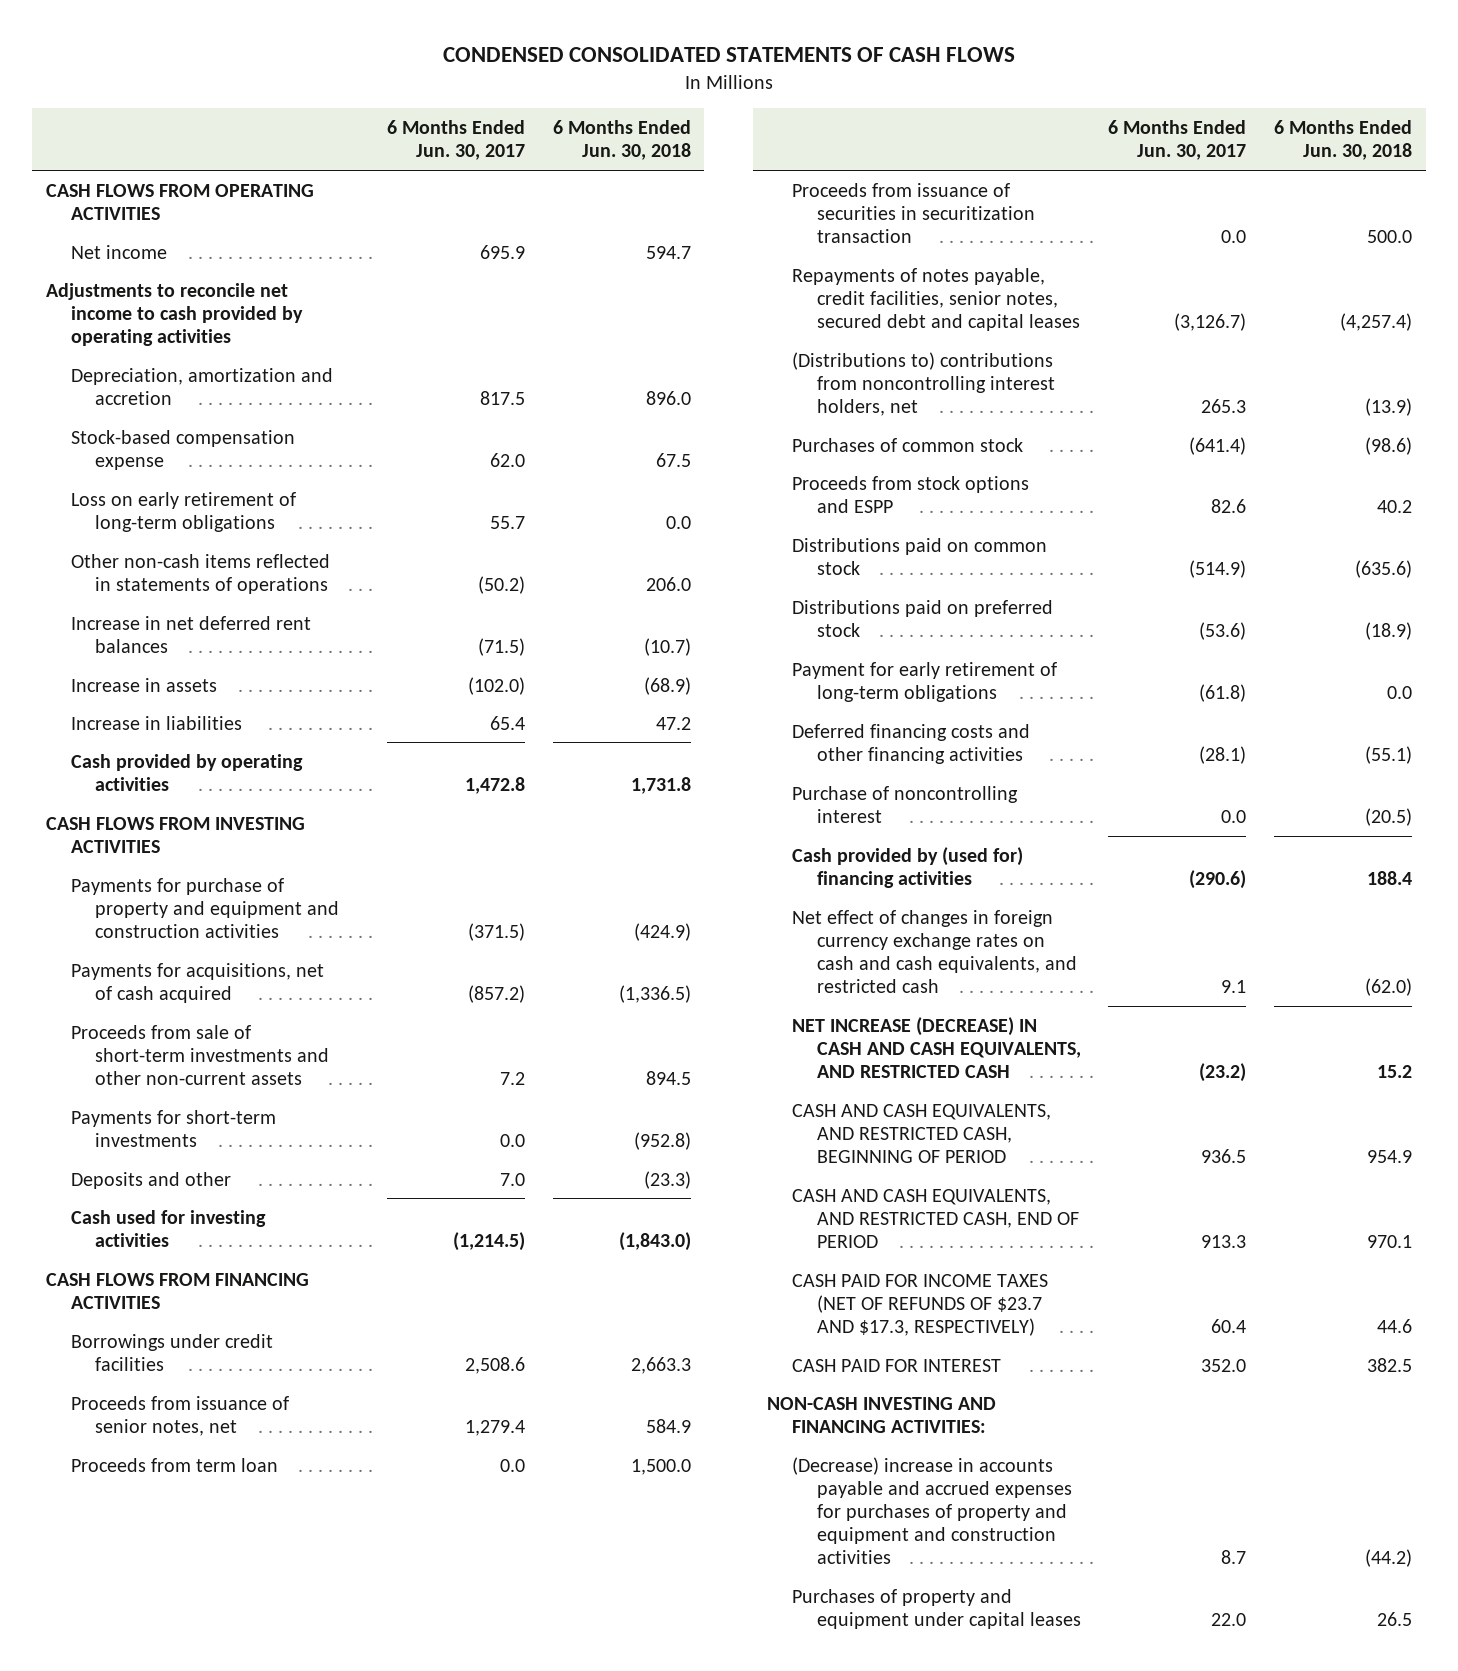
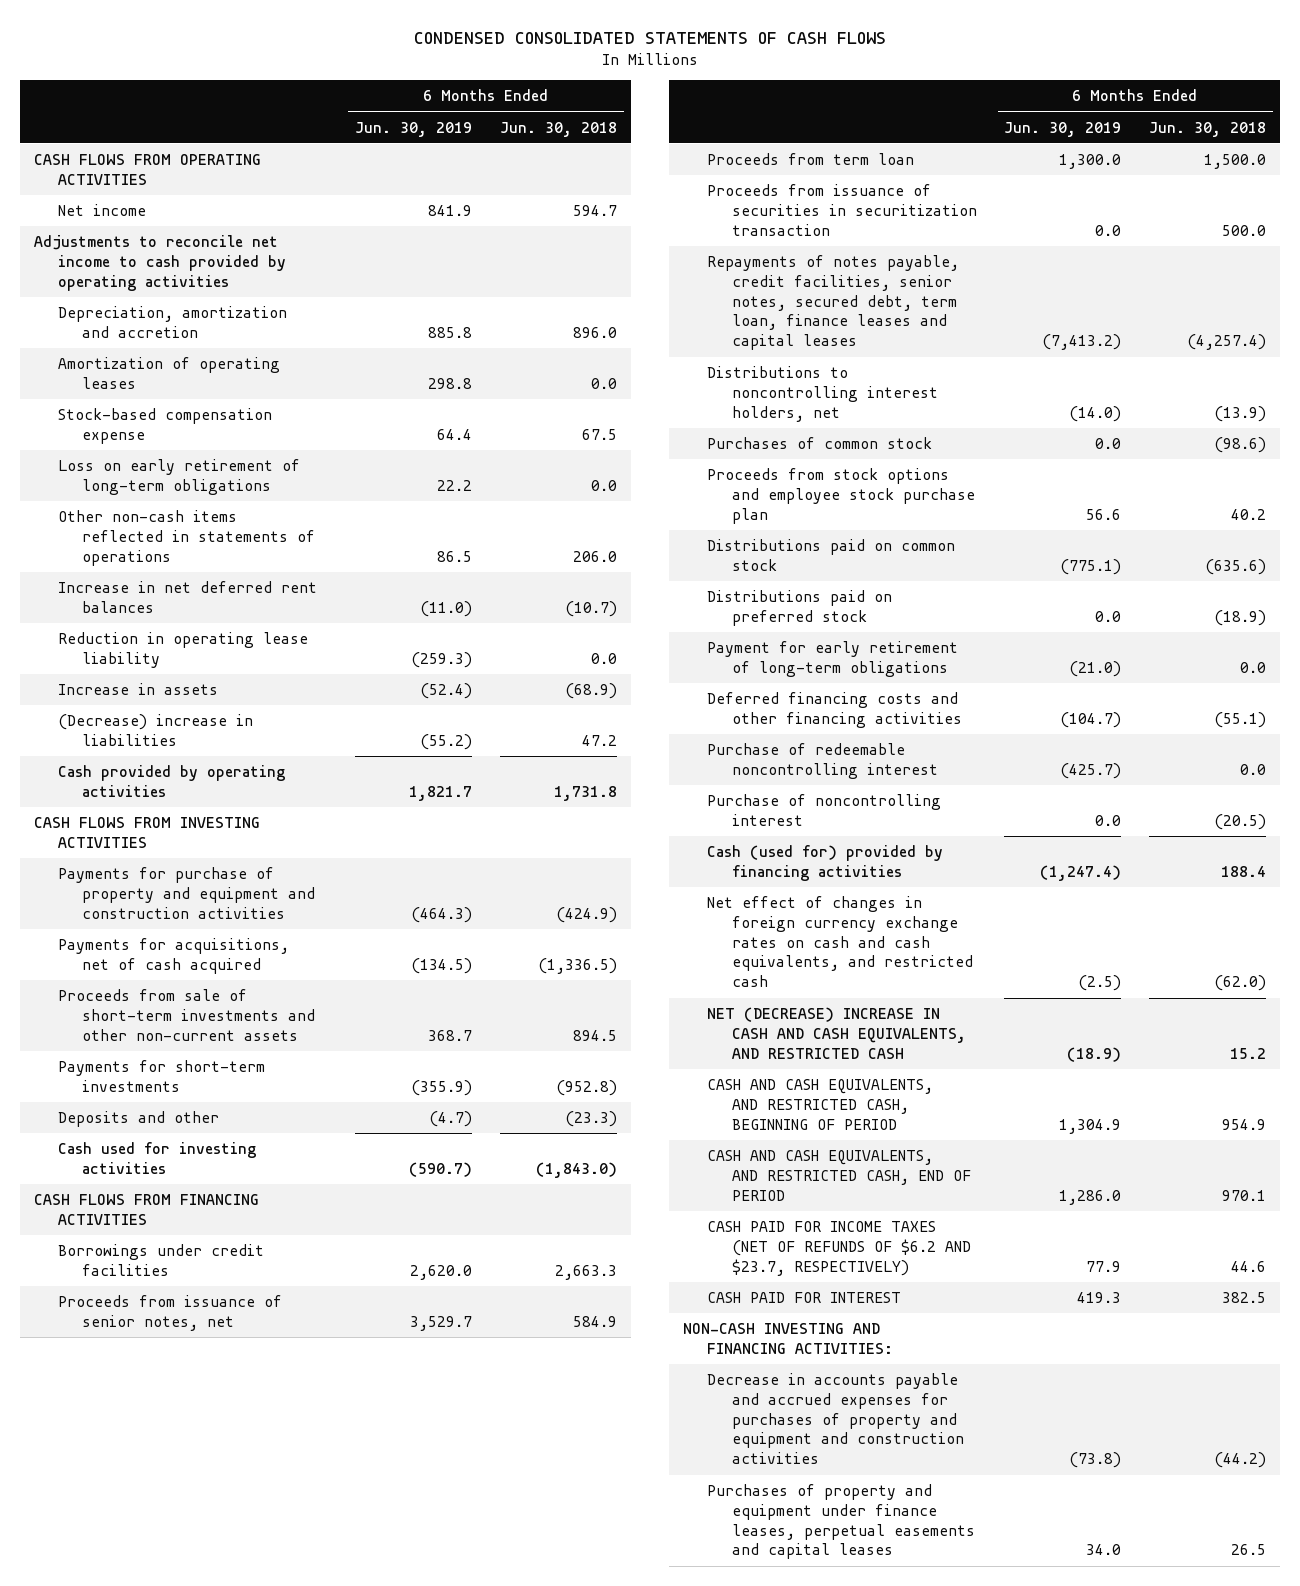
- | 6 Months Ended Jun. 30, 2017 | 6 Months Ended Jun. 30, 2018
+ | 6 Months Ended Jun. 30, 2019 | 6 Months Ended Jun. 30, 2018
+ Amortization of operating leases | 298.8 | 0.0
+ Reduction in operating lease liability | (259.3) | 0.0
- Increase in liabilities | 65.4 | 47.2
+ (Decrease) increase in liabilities | (55.2) | 47.2
- Repayments of notes payable, credit facilities, senior notes, secured debt and capital leases | (3,126.7) | (4,257.4)
- (Distributions to) contributions from noncontrolling interest holders, net | 265.3 | (13.9)
+ Repayments of notes payable, credit facilities, senior notes, secured debt, term loan, finance leases and capital leases | (7,413.2) | (4,257.4)
+ Distributions to noncontrolling interest holders, net | (14.0) | (13.9)
- Proceeds from stock options and ESPP | 82.6 | 40.2
+ Proceeds from stock options and employee stock purchase plan | 56.6 | 40.2
+ Purchase of redeemable noncontrolling interest | (425.7) | 0.0
- Cash provided by (used for) financing activities | (290.6) | 188.4
+ Cash (used for) provided by financing activities | (1,247.4) | 188.4
- NET INCREASE (DECREASE) IN CASH AND CASH EQUIVALENTS, AND RESTRICTED CASH | (23.2) | 15.2
+ NET (DECREASE) INCREASE IN CASH AND CASH EQUIVALENTS, AND RESTRICTED CASH | (18.9) | 15.2
- CASH PAID FOR INCOME TAXES (NET OF REFUNDS OF $23.7 AND $17.3, RESPECTIVELY) | 60.4 | 44.6
+ CASH PAID FOR INCOME TAXES (NET OF REFUNDS OF $6.2 AND $23.7, RESPECTIVELY) | 77.9 | 44.6
- (Decrease) increase in accounts payable and accrued expenses for purchases of property and equipment and construction activities | 8.7 | (44.2)
- Purchases of property and equipment under capital leases | 22.0 | 26.5
+ Decrease in accounts payable and accrued expenses for purchases of property and equipment and construction activities | (73.8) | (44.2)
+ Purchases of property and equipment under finance leases, perpetual easements and capital leases | 34.0 | 26.5

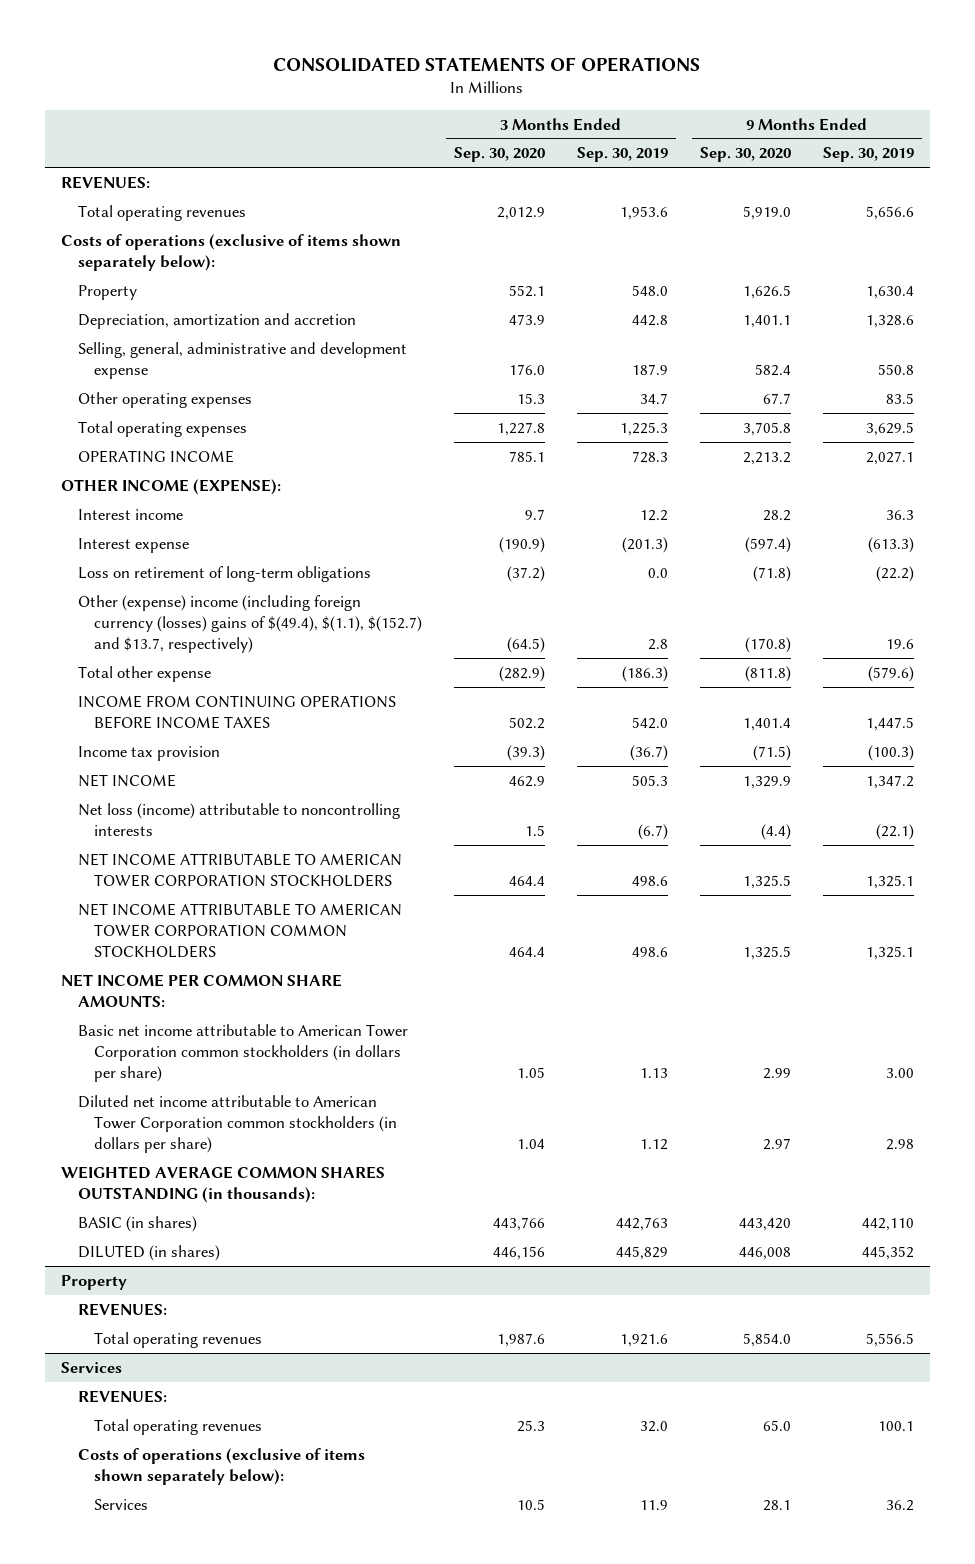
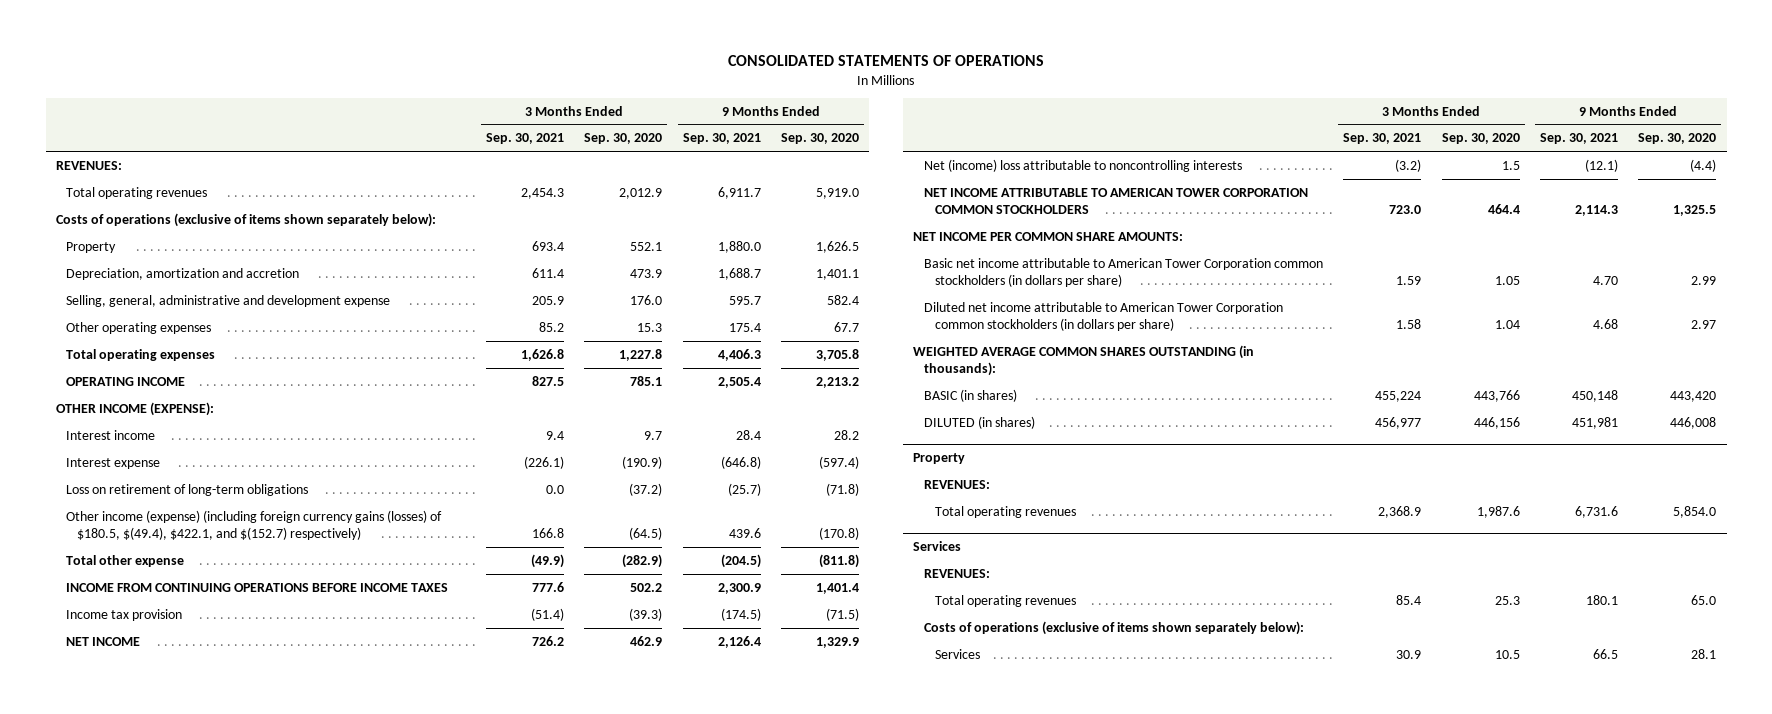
- | 3 Months Ended Sep. 30, 2020 | 3 Months Ended Sep. 30, 2019 | 9 Months Ended Sep. 30, 2020 | 9 Months Ended Sep. 30, 2019
+ | 3 Months Ended Sep. 30, 2021 | 3 Months Ended Sep. 30, 2020 | 9 Months Ended Sep. 30, 2021 | 9 Months Ended Sep. 30, 2020
- Other (expense) income (including foreign currency (losses) gains of $(49.4), $(1.1), $(152.7) and $13.7, respectively) | (64.5) | 2.8 | (170.8) | 19.6
+ Other income (expense) (including foreign currency gains (losses) of $180.5, $(49.4), $422.1, and $(152.7) respectively) | 166.8 | (64.5) | 439.6 | (170.8)
- Net loss (income) attributable to noncontrolling interests | 1.5 | (6.7) | (4.4) | (22.1)
- NET INCOME ATTRIBUTABLE TO AMERICAN TOWER CORPORATION STOCKHOLDERS | 464.4 | 498.6 | 1,325.5 | 1,325.1
+ Net (income) loss attributable to noncontrolling interests | (3.2) | 1.5 | (12.1) | (4.4)

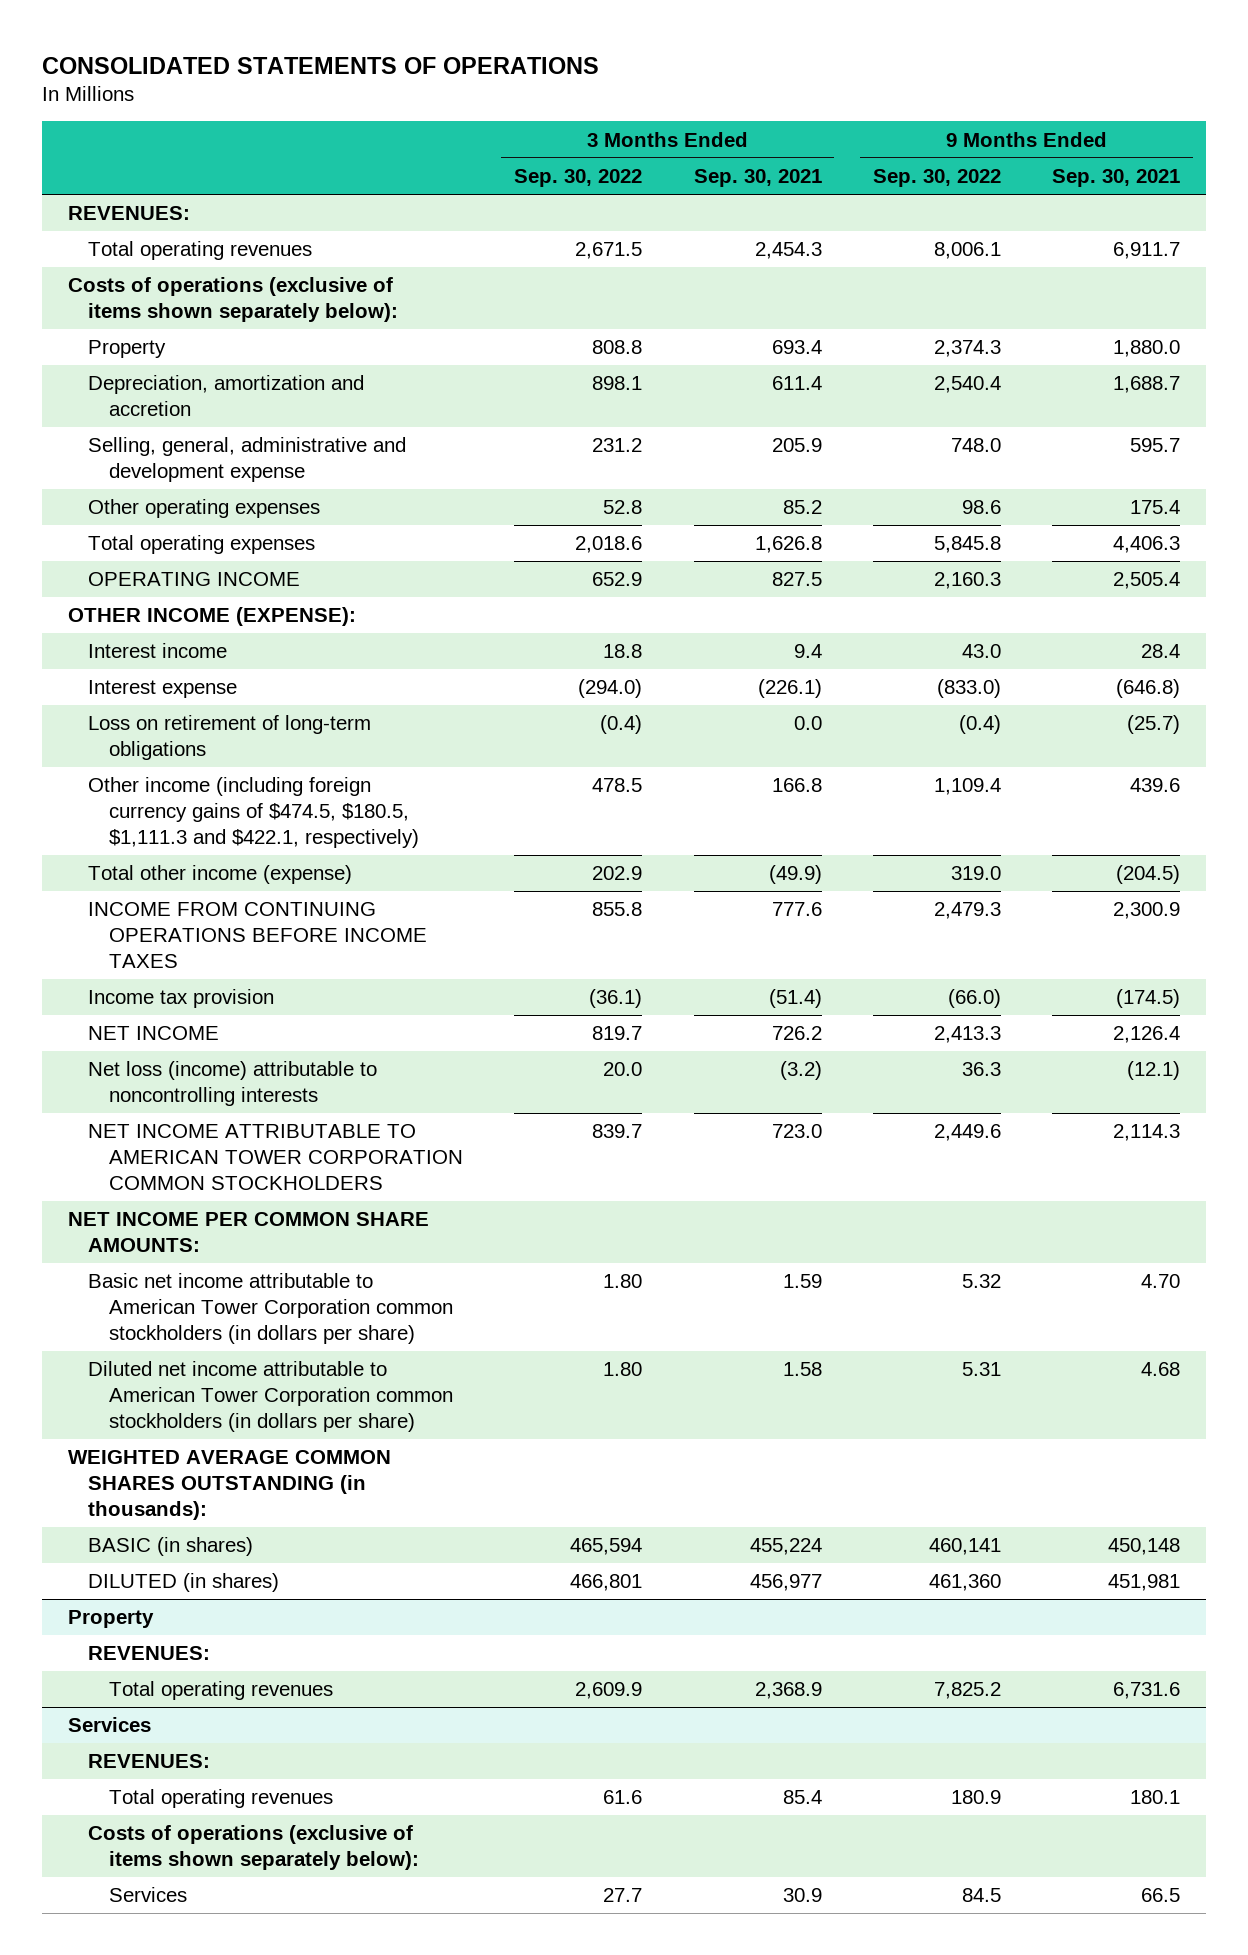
- | 3 Months Ended Sep. 30, 2021 | 3 Months Ended Sep. 30, 2020 | 9 Months Ended Sep. 30, 2021 | 9 Months Ended Sep. 30, 2020
+ | 3 Months Ended Sep. 30, 2022 | 3 Months Ended Sep. 30, 2021 | 9 Months Ended Sep. 30, 2022 | 9 Months Ended Sep. 30, 2021
- Other income (expense) (including foreign currency gains (losses) of $180.5, $(49.4), $422.1, and $(152.7) respectively) | 166.8 | (64.5) | 439.6 | (170.8)
- Total other expense | (49.9) | (282.9) | (204.5) | (811.8)
+ Other income (including foreign currency gains of $474.5, $180.5, $1,111.3 and $422.1, respectively) | 478.5 | 166.8 | 1,109.4 | 439.6
+ Total other income (expense) | 202.9 | (49.9) | 319.0 | (204.5)
- Net (income) loss attributable to noncontrolling interests | (3.2) | 1.5 | (12.1) | (4.4)
+ Net loss (income) attributable to noncontrolling interests | 20.0 | (3.2) | 36.3 | (12.1)

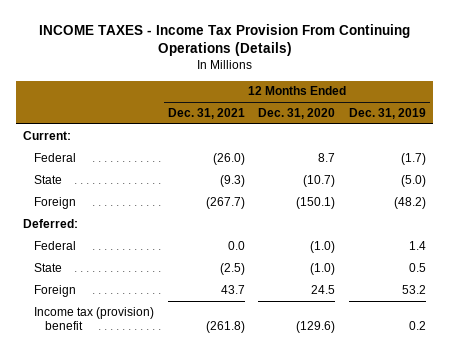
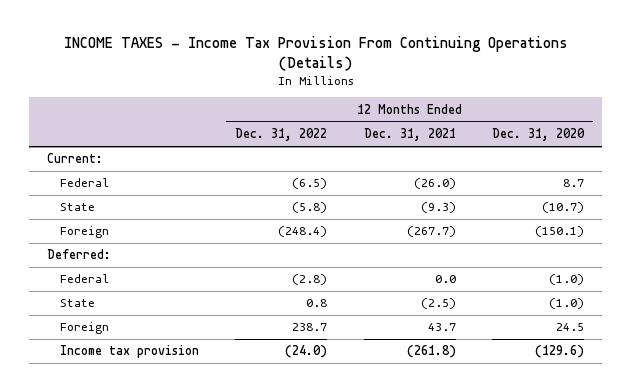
- | 12 Months Ended Dec. 31, 2021 | 12 Months Ended Dec. 31, 2020 | 12 Months Ended Dec. 31, 2019
+ | 12 Months Ended Dec. 31, 2022 | 12 Months Ended Dec. 31, 2021 | 12 Months Ended Dec. 31, 2020
- Income tax (provision) benefit | (261.8) | (129.6) | 0.2
+ Income tax provision | (24.0) | (261.8) | (129.6)

